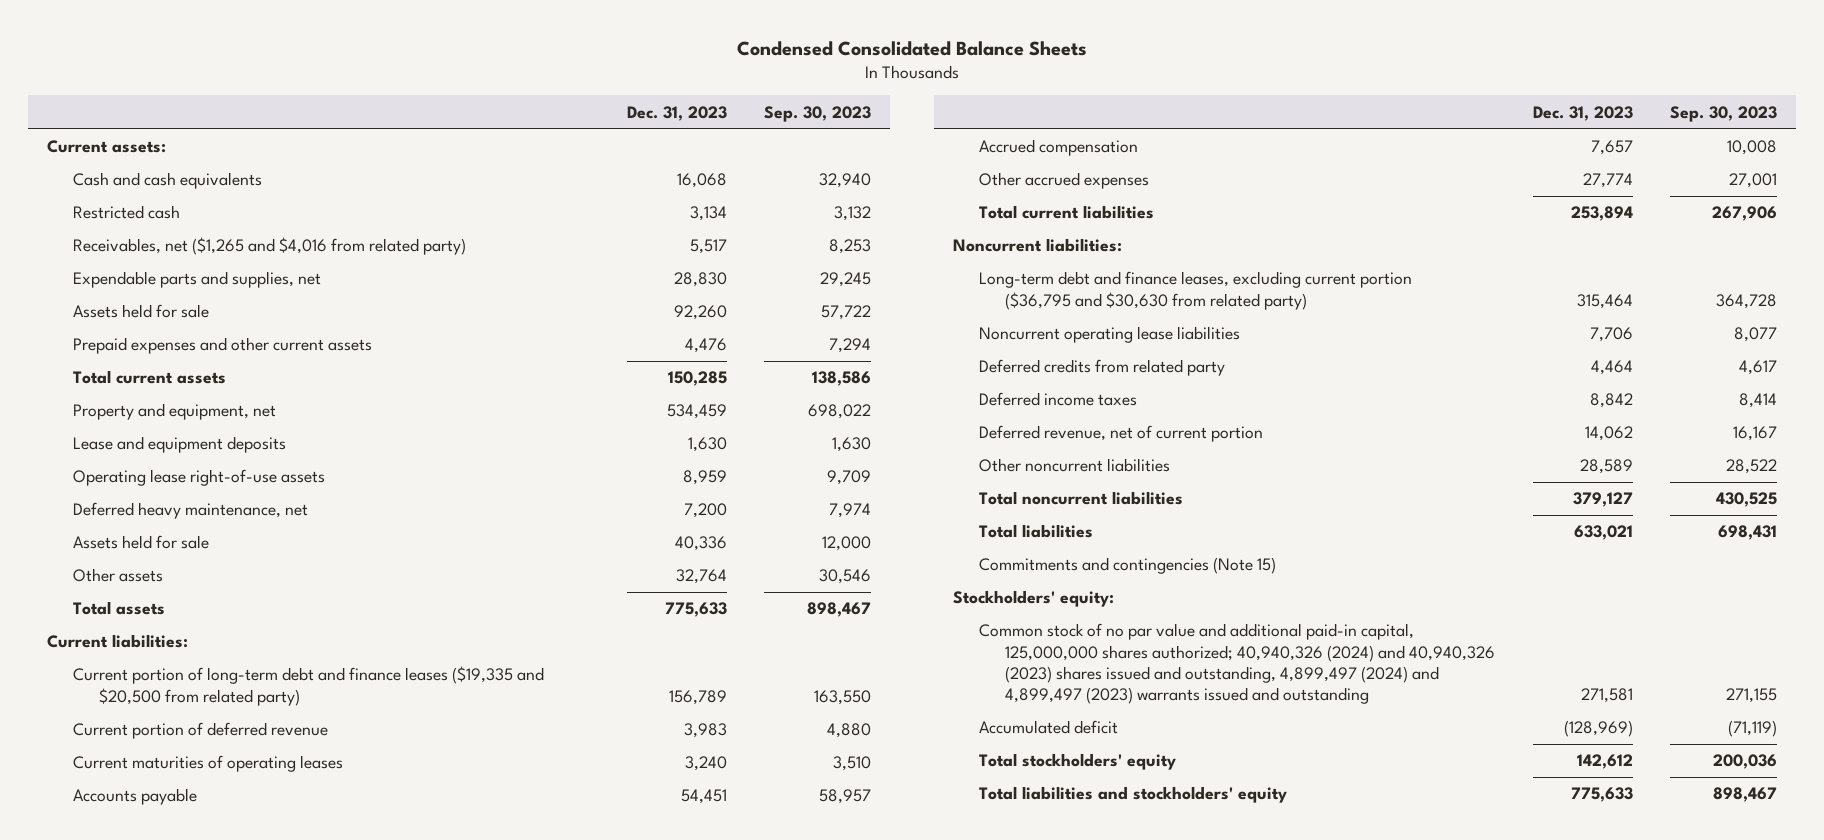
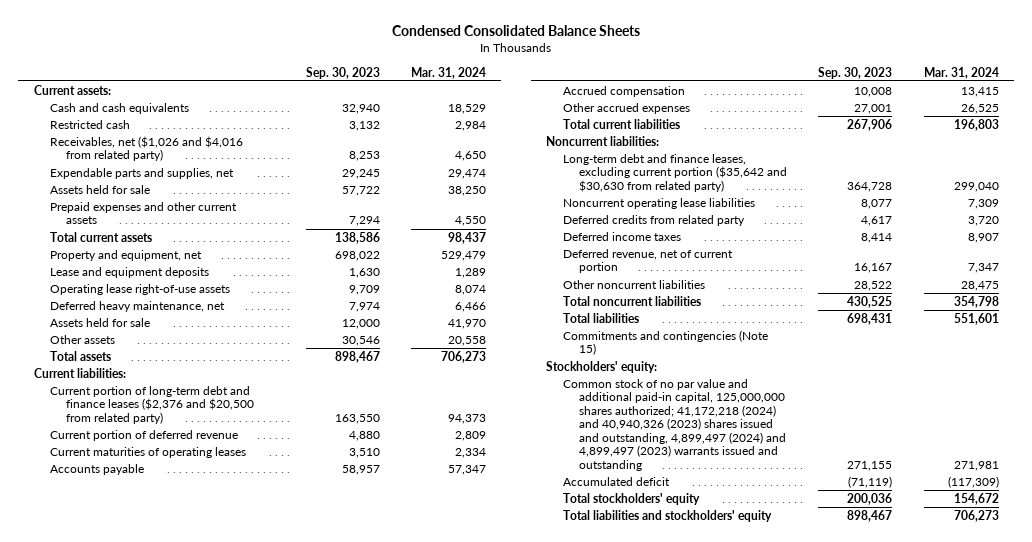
- | Dec. 31, 2023 | Sep. 30, 2023
+ | Sep. 30, 2023 | Mar. 31, 2024
- Receivables, net ($1,265 and $4,016 from related party) | 5,517 | 8,253
+ Receivables, net ($1,026 and $4,016 from related party) | 8,253 | 4,650
- Current portion of long-term debt and finance leases ($19,335 and $20,500 from related party) | 156,789 | 163,550
+ Current portion of long-term debt and finance leases ($2,376 and $20,500 from related party) | 163,550 | 94,373
- Long-term debt and finance leases, excluding current portion ($36,795 and $30,630 from related party) | 315,464 | 364,728
+ Long-term debt and finance leases, excluding current portion ($35,642 and $30,630 from related party) | 364,728 | 299,040
- Common stock of no par value and additional paid-in capital, 125,000,000 shares authorized; 40,940,326 (2024) and 40,940,326 (2023) shares issued and outstanding, 4,899,497 (2024) and 4,899,497 (2023) warrants issued and outstanding | 271,581 | 271,155
+ Common stock of no par value and additional paid-in capital, 125,000,000 shares authorized; 41,172,218 (2024) and 40,940,326 (2023) shares issued and outstanding, 4,899,497 (2024) and 4,899,497 (2023) warrants issued and outstanding | 271,155 | 271,981

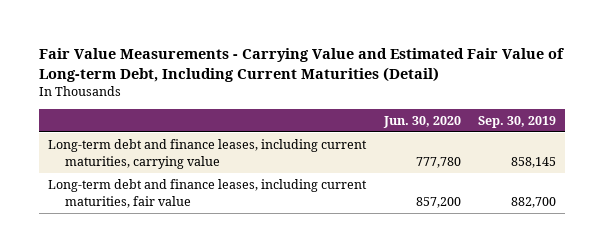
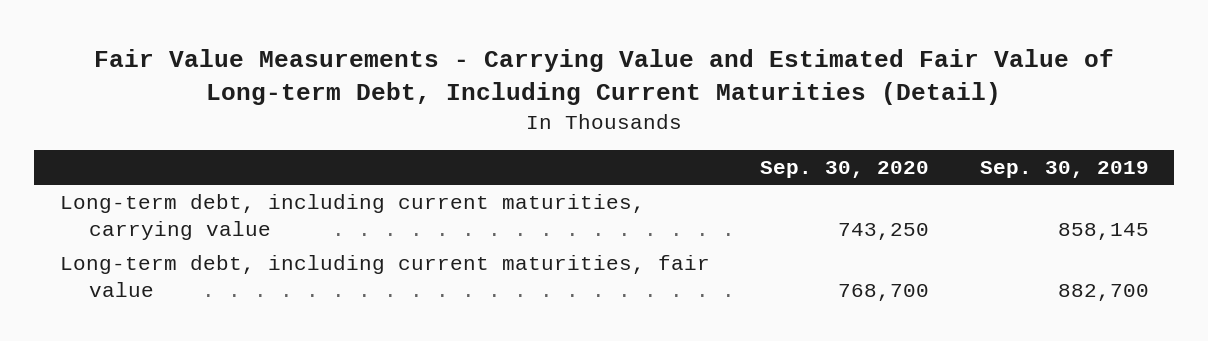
- | Jun. 30, 2020 | Sep. 30, 2019
+ | Sep. 30, 2020 | Sep. 30, 2019
- Long-term debt and finance leases, including current maturities, carrying value | 777,780 | 858,145
- Long-term debt and finance leases, including current maturities, fair value | 857,200 | 882,700
+ Long-term debt, including current maturities, carrying value | 743,250 | 858,145
+ Long-term debt, including current maturities, fair value | 768,700 | 882,700

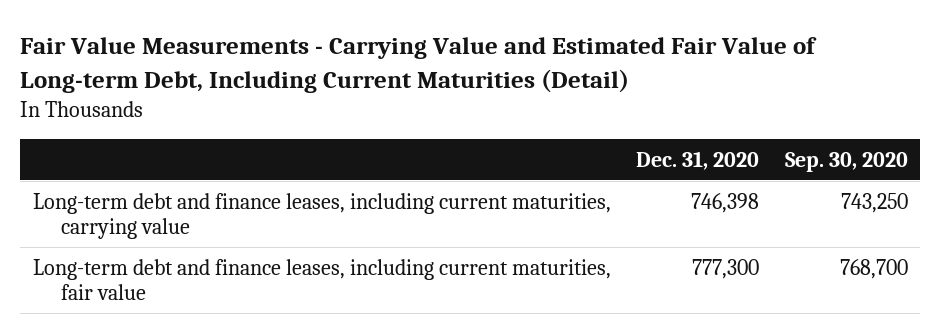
- | Sep. 30, 2020 | Sep. 30, 2019
+ | Dec. 31, 2020 | Sep. 30, 2020
- Long-term debt, including current maturities, carrying value | 743,250 | 858,145
- Long-term debt, including current maturities, fair value | 768,700 | 882,700
+ Long-term debt and finance leases, including current maturities, carrying value | 746,398 | 743,250
+ Long-term debt and finance leases, including current maturities, fair value | 777,300 | 768,700

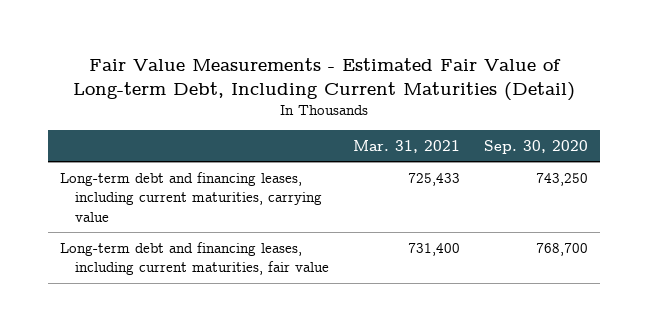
- Fair Value Measurements - Carrying Value and Estimated Fair Value of Long-term Debt, Including Current Maturities (Detail)
+ Fair Value Measurements - Estimated Fair Value of Long-term Debt, Including Current Maturities (Detail)
- | Dec. 31, 2020 | Sep. 30, 2020
+ | Mar. 31, 2021 | Sep. 30, 2020
- Long-term debt and finance leases, including current maturities, carrying value | 746,398 | 743,250
- Long-term debt and finance leases, including current maturities, fair value | 777,300 | 768,700
+ Long-term debt and financing leases, including current maturities, carrying value | 725,433 | 743,250
+ Long-term debt and financing leases, including current maturities, fair value | 731,400 | 768,700

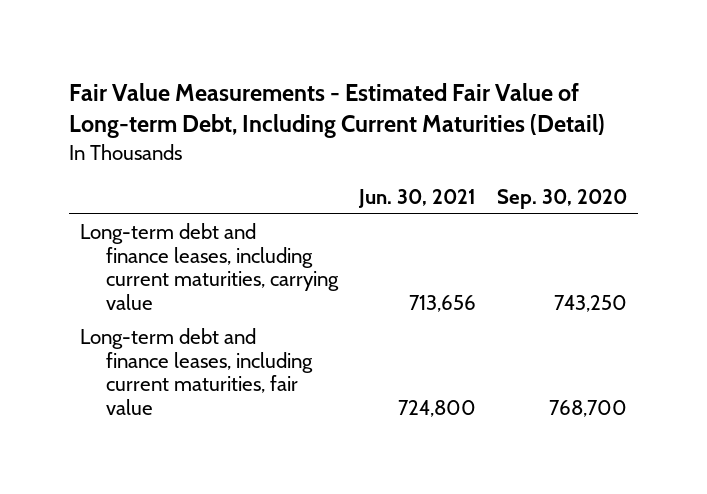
- | Mar. 31, 2021 | Sep. 30, 2020
+ | Jun. 30, 2021 | Sep. 30, 2020
- Long-term debt and financing leases, including current maturities, carrying value | 725,433 | 743,250
- Long-term debt and financing leases, including current maturities, fair value | 731,400 | 768,700
+ Long-term debt and finance leases, including current maturities, carrying value | 713,656 | 743,250
+ Long-term debt and finance leases, including current maturities, fair value | 724,800 | 768,700

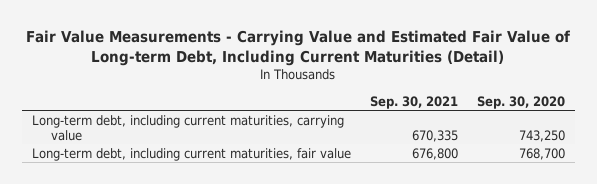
- Fair Value Measurements - Estimated Fair Value of Long-term Debt, Including Current Maturities (Detail)
+ Fair Value Measurements - Carrying Value and Estimated Fair Value of Long-term Debt, Including Current Maturities (Detail)
- | Jun. 30, 2021 | Sep. 30, 2020
+ | Sep. 30, 2021 | Sep. 30, 2020
- Long-term debt and finance leases, including current maturities, carrying value | 713,656 | 743,250
- Long-term debt and finance leases, including current maturities, fair value | 724,800 | 768,700
+ Long-term debt, including current maturities, carrying value | 670,335 | 743,250
+ Long-term debt, including current maturities, fair value | 676,800 | 768,700

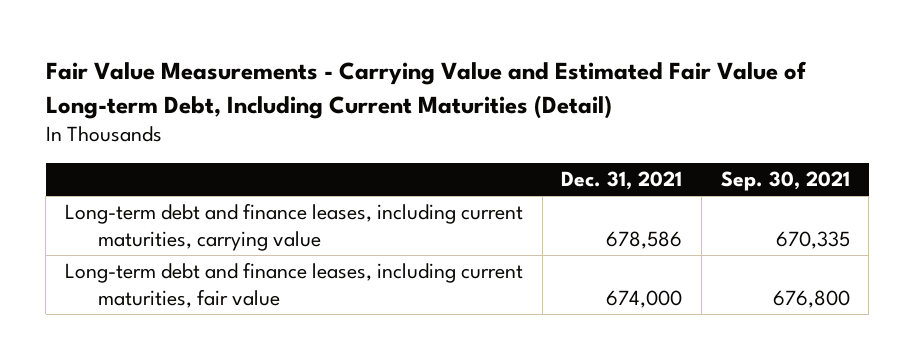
- | Sep. 30, 2021 | Sep. 30, 2020
+ | Dec. 31, 2021 | Sep. 30, 2021
- Long-term debt, including current maturities, carrying value | 670,335 | 743,250
- Long-term debt, including current maturities, fair value | 676,800 | 768,700
+ Long-term debt and finance leases, including current maturities, carrying value | 678,586 | 670,335
+ Long-term debt and finance leases, including current maturities, fair value | 674,000 | 676,800

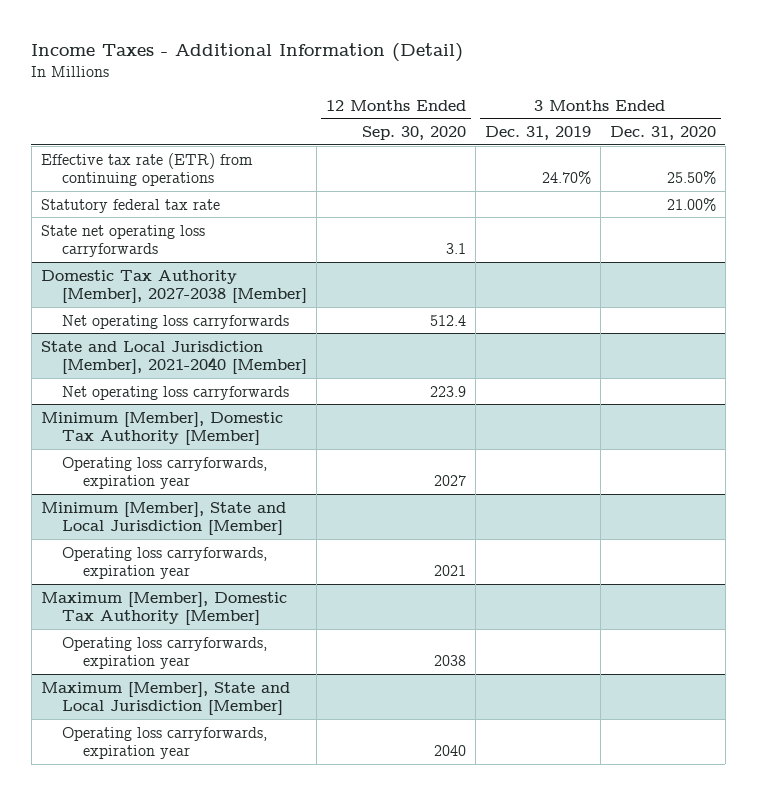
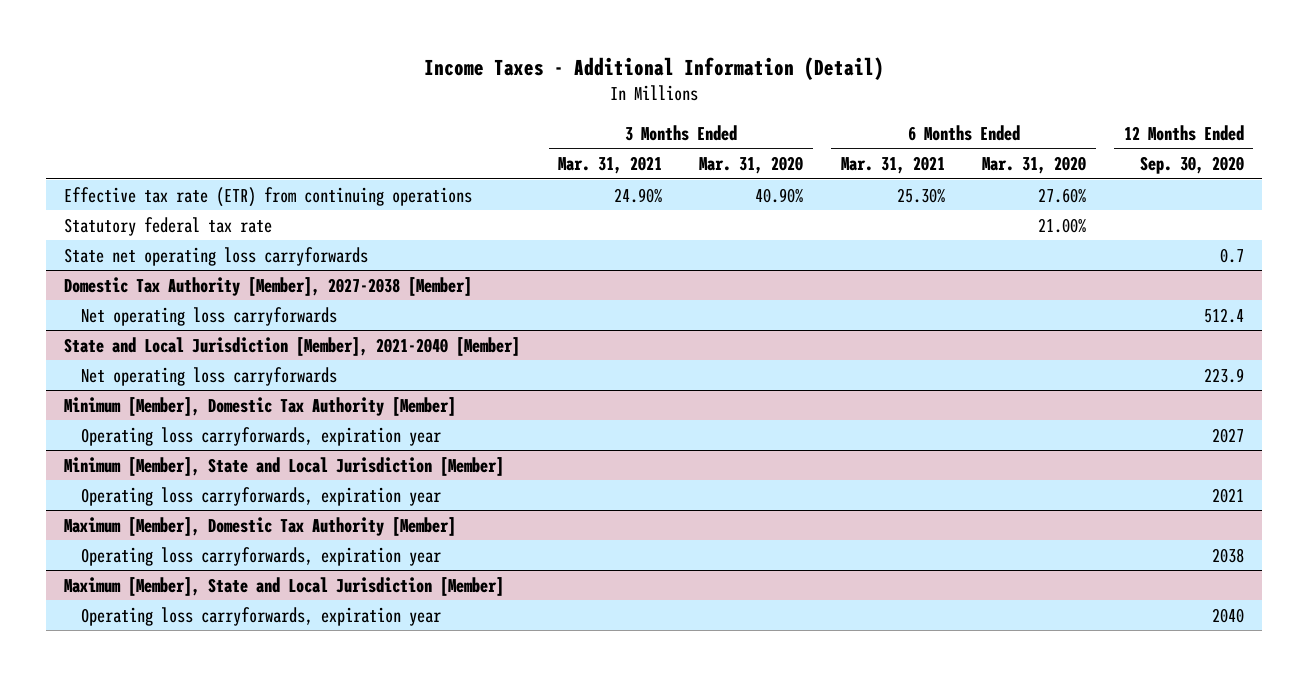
- | 12 Months Ended Sep. 30, 2020 | 3 Months Ended Dec. 31, 2019 | 3 Months Ended Dec. 31, 2020
+ | 3 Months Ended Mar. 31, 2021 | 3 Months Ended Mar. 31, 2020 | 6 Months Ended Mar. 31, 2021 | 6 Months Ended Mar. 31, 2020 | 12 Months Ended Sep. 30, 2020
- State net operating loss carryforwards | 3.1 | |
+ State net operating loss carryforwards | | | | | 0.7

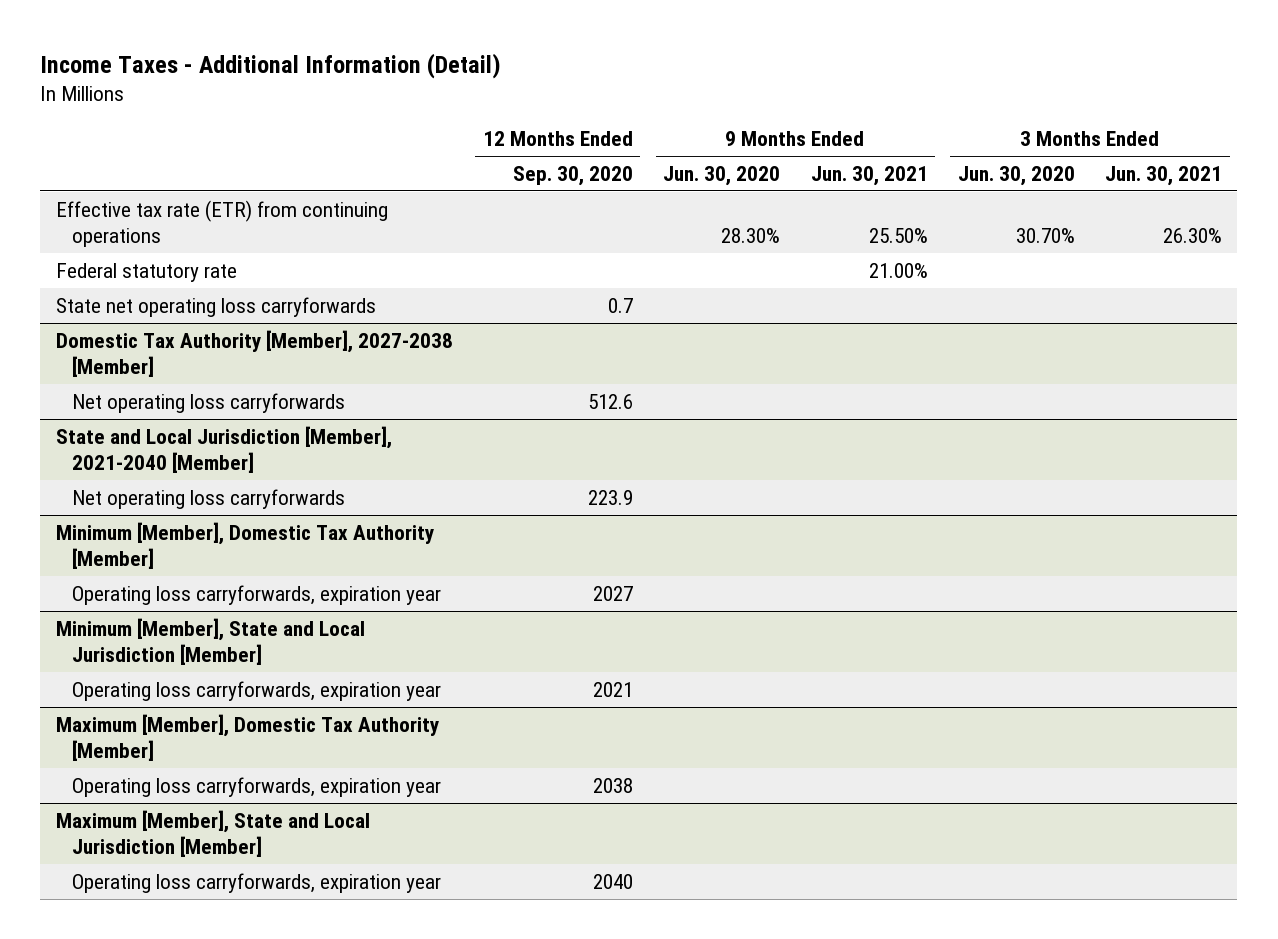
- | 3 Months Ended Mar. 31, 2021 | 3 Months Ended Mar. 31, 2020 | 6 Months Ended Mar. 31, 2021 | 6 Months Ended Mar. 31, 2020 | 12 Months Ended Sep. 30, 2020
+ | 12 Months Ended Sep. 30, 2020 | 9 Months Ended Jun. 30, 2020 | 9 Months Ended Jun. 30, 2021 | 3 Months Ended Jun. 30, 2020 | 3 Months Ended Jun. 30, 2021
- Statutory federal tax rate | | | | 21.00% |
+ Federal statutory rate | | | 21.00% | |
@ Domestic Tax Authority [Member], 2027-2038 [Member]
- Net operating loss carryforwards | | | | | 512.4
+ Net operating loss carryforwards | 512.6 | | | |

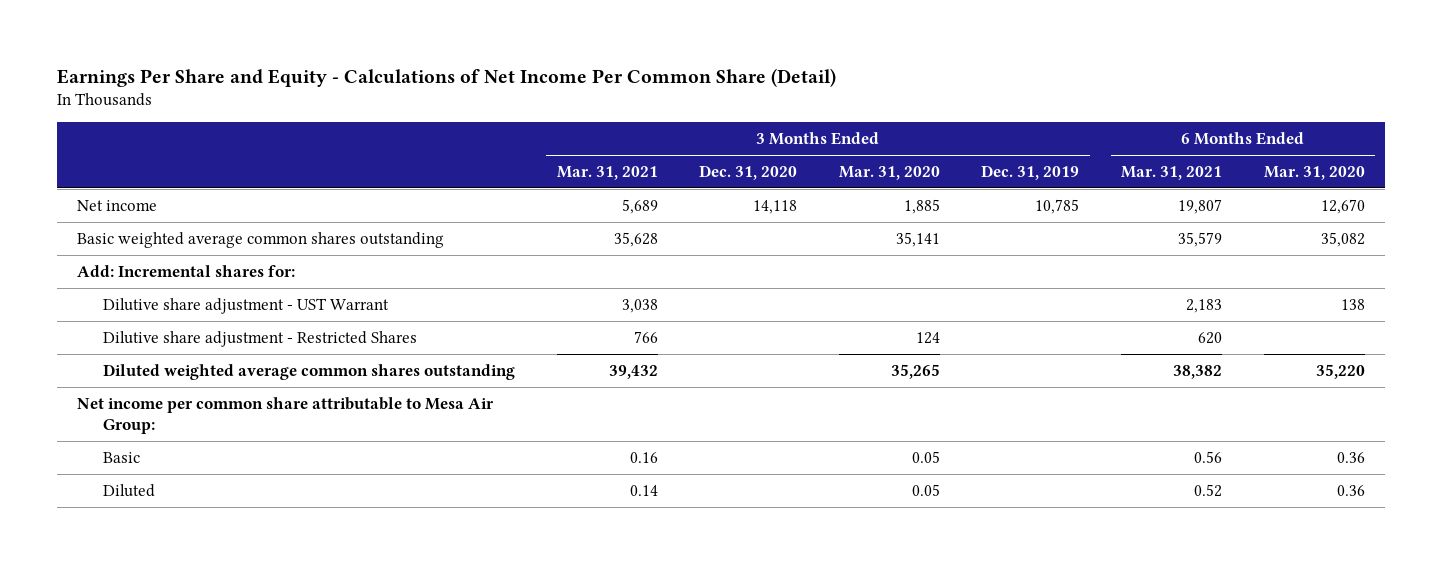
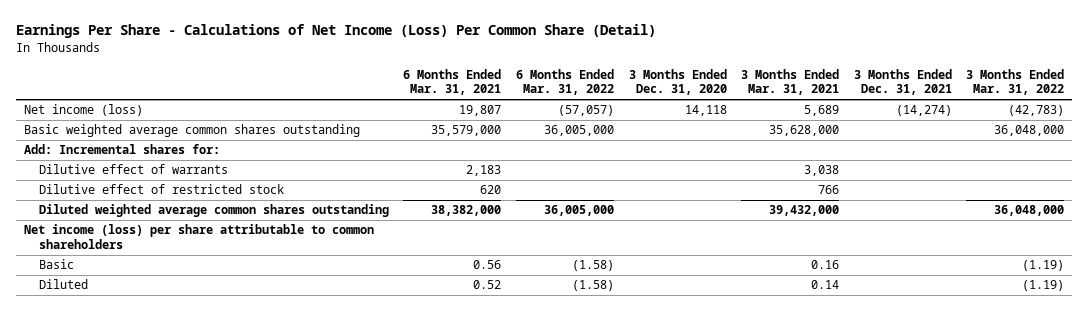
- Earnings Per Share and Equity - Calculations of Net Income Per Common Share (Detail)
+ Earnings Per Share - Calculations of Net Income (Loss) Per Common Share (Detail)
- | 3 Months Ended Mar. 31, 2021 | 3 Months Ended Dec. 31, 2020 | 3 Months Ended Mar. 31, 2020 | 3 Months Ended Dec. 31, 2019 | 6 Months Ended Mar. 31, 2021 | 6 Months Ended Mar. 31, 2020
+ | 6 Months Ended Mar. 31, 2021 | 6 Months Ended Mar. 31, 2022 | 3 Months Ended Dec. 31, 2020 | 3 Months Ended Mar. 31, 2021 | 3 Months Ended Dec. 31, 2021 | 3 Months Ended Mar. 31, 2022
- Net income | 5,689 | 14,118 | 1,885 | 10,785 | 19,807 | 12,670
- Basic weighted average common shares outstanding | 35,628 | | 35,141 | | 35,579 | 35,082
+ Net income (loss) | 19,807 | (57,057) | 14,118 | 5,689 | (14,274) | (42,783)
+ Basic weighted average common shares outstanding | 35,579,000 | 36,005,000 | | 35,628,000 | | 36,048,000
- Dilutive share adjustment - UST Warrant | 3,038 | | | | 2,183 | 138
- Dilutive share adjustment - Restricted Shares | 766 | | 124 | | 620 |
- Diluted weighted average common shares outstanding | 39,432 | | 35,265 | | 38,382 | 35,220
- Net income per common share attributable to Mesa Air Group:
+ Dilutive effect of warrants | 2,183 | | | 3,038 | |
+ Dilutive effect of restricted stock | 620 | | | 766 | |
+ Diluted weighted average common shares outstanding | 38,382,000 | 36,005,000 | | 39,432,000 | | 36,048,000
+ Net income (loss) per share attributable to common shareholders

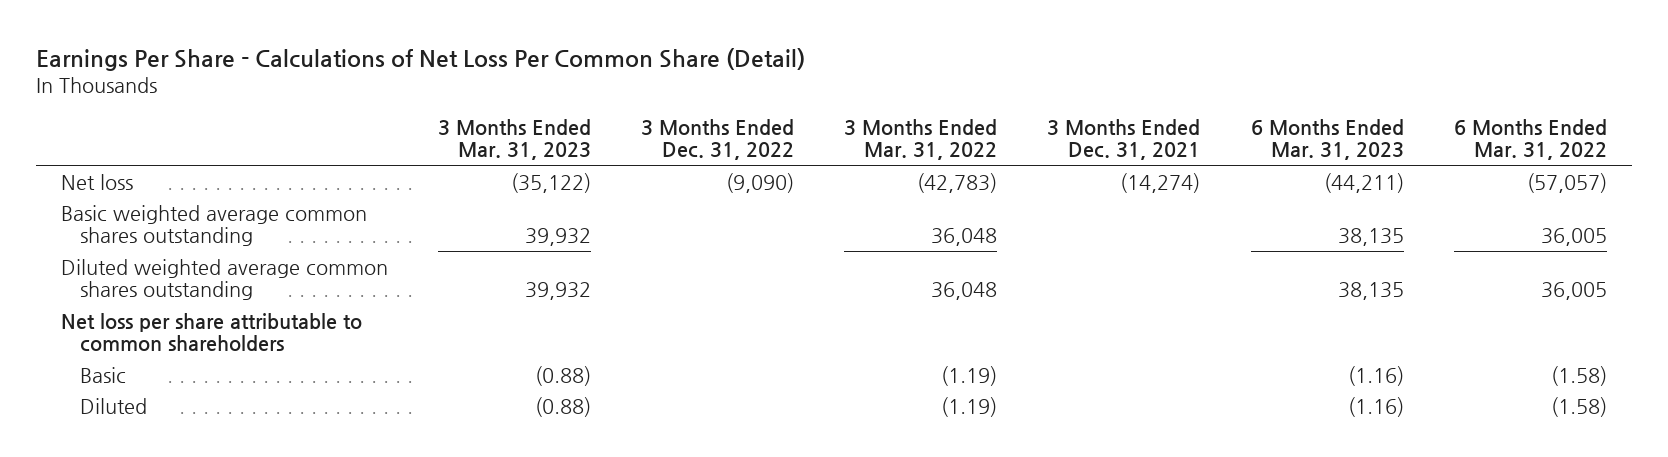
- Earnings Per Share - Calculations of Net Income (Loss) Per Common Share (Detail)
+ Earnings Per Share - Calculations of Net Loss Per Common Share (Detail)
- | 6 Months Ended Mar. 31, 2021 | 6 Months Ended Mar. 31, 2022 | 3 Months Ended Dec. 31, 2020 | 3 Months Ended Mar. 31, 2021 | 3 Months Ended Dec. 31, 2021 | 3 Months Ended Mar. 31, 2022
+ | 3 Months Ended Mar. 31, 2023 | 3 Months Ended Dec. 31, 2022 | 3 Months Ended Mar. 31, 2022 | 3 Months Ended Dec. 31, 2021 | 6 Months Ended Mar. 31, 2023 | 6 Months Ended Mar. 31, 2022
- Net income (loss) | 19,807 | (57,057) | 14,118 | 5,689 | (14,274) | (42,783)
- Basic weighted average common shares outstanding | 35,579,000 | 36,005,000 | | 35,628,000 | | 36,048,000
- Add: Incremental shares for:
- Dilutive effect of warrants | 2,183 | | | 3,038 | |
- Dilutive effect of restricted stock | 620 | | | 766 | |
- Diluted weighted average common shares outstanding | 38,382,000 | 36,005,000 | | 39,432,000 | | 36,048,000
- Net income (loss) per share attributable to common shareholders
+ Net loss | (35,122) | (9,090) | (42,783) | (14,274) | (44,211) | (57,057)
+ Basic weighted average common shares outstanding | 39,932 | | 36,048 | | 38,135 | 36,005
+ Diluted weighted average common shares outstanding | 39,932 | | 36,048 | | 38,135 | 36,005
+ Net loss per share attributable to common shareholders

